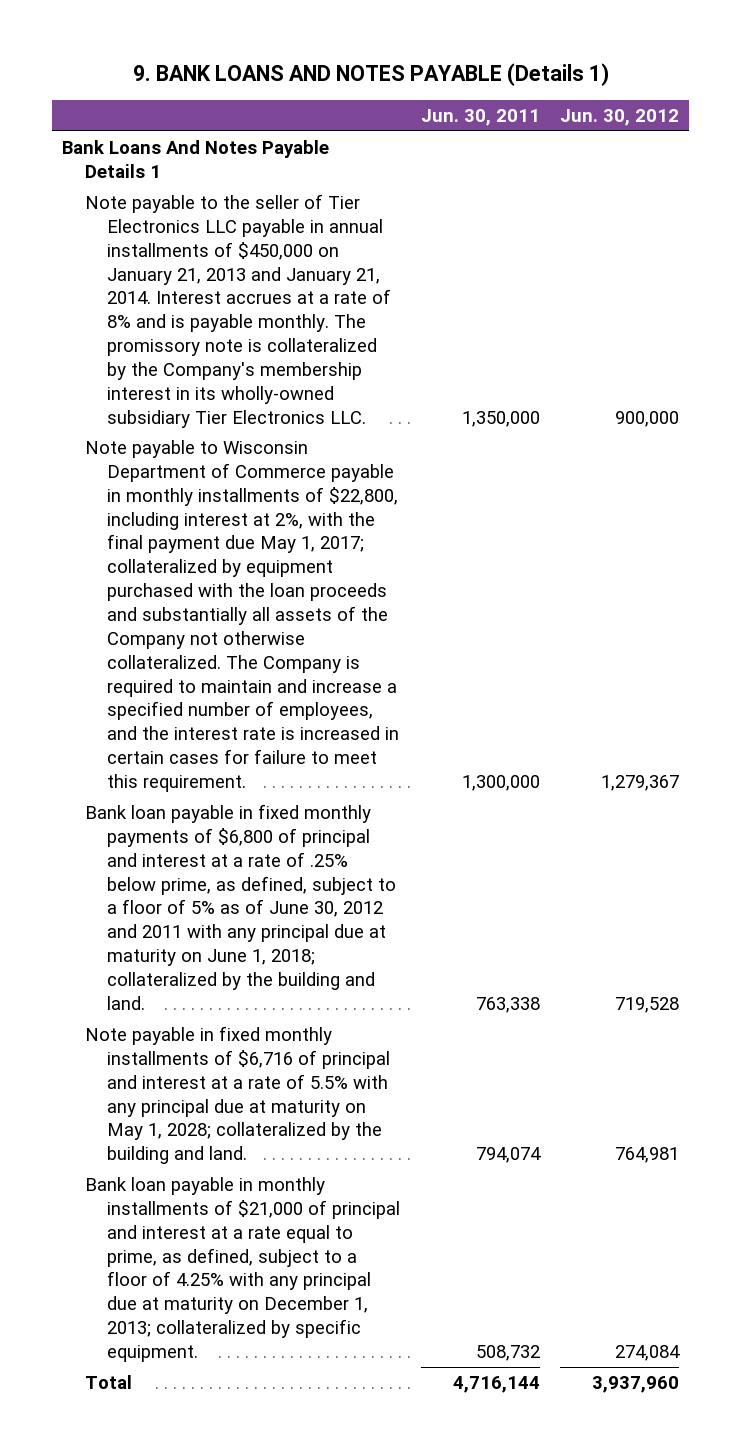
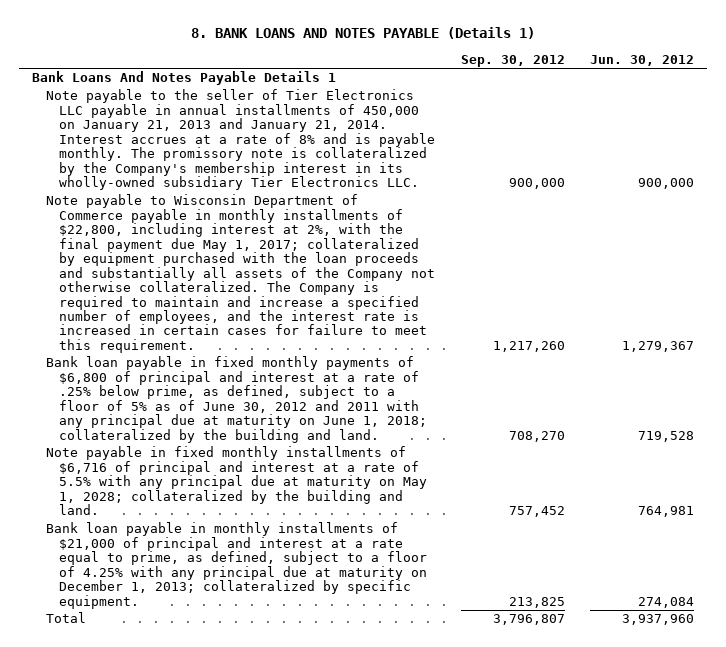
- 9. BANK LOANS AND NOTES PAYABLE (Details 1)
+ 8. BANK LOANS AND NOTES PAYABLE (Details 1)
- | Jun. 30, 2011 | Jun. 30, 2012
+ | Sep. 30, 2012 | Jun. 30, 2012
- Note payable to the seller of Tier Electronics LLC payable in annual installments of $450,000 on January 21, 2013 and January 21, 2014. Interest accrues at a rate of 8% and is payable monthly. The promissory note is collateralized by the Company's membership interest in its wholly-owned subsidiary Tier Electronics LLC. | 1,350,000 | 900,000
+ Note payable to the seller of Tier Electronics LLC payable in annual installments of 450,000 on January 21, 2013 and January 21, 2014. Interest accrues at a rate of 8% and is payable monthly. The promissory note is collateralized by the Company's membership interest in its wholly-owned subsidiary Tier Electronics LLC. | 900,000 | 900,000

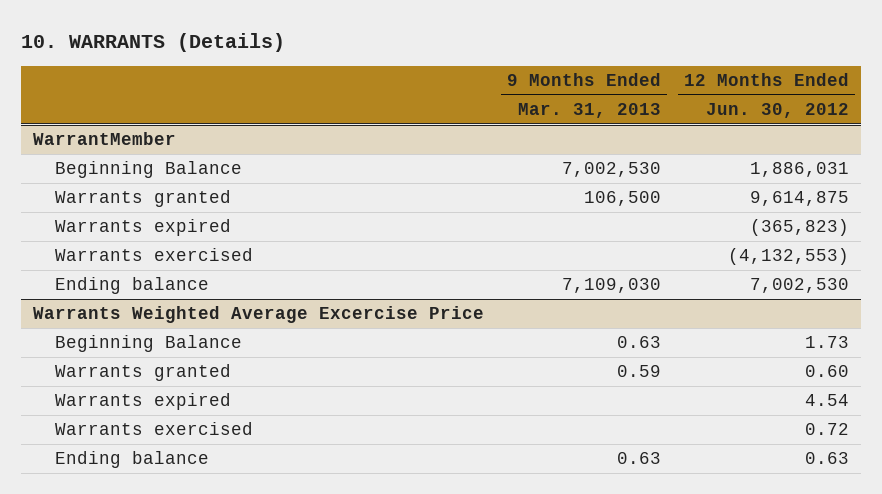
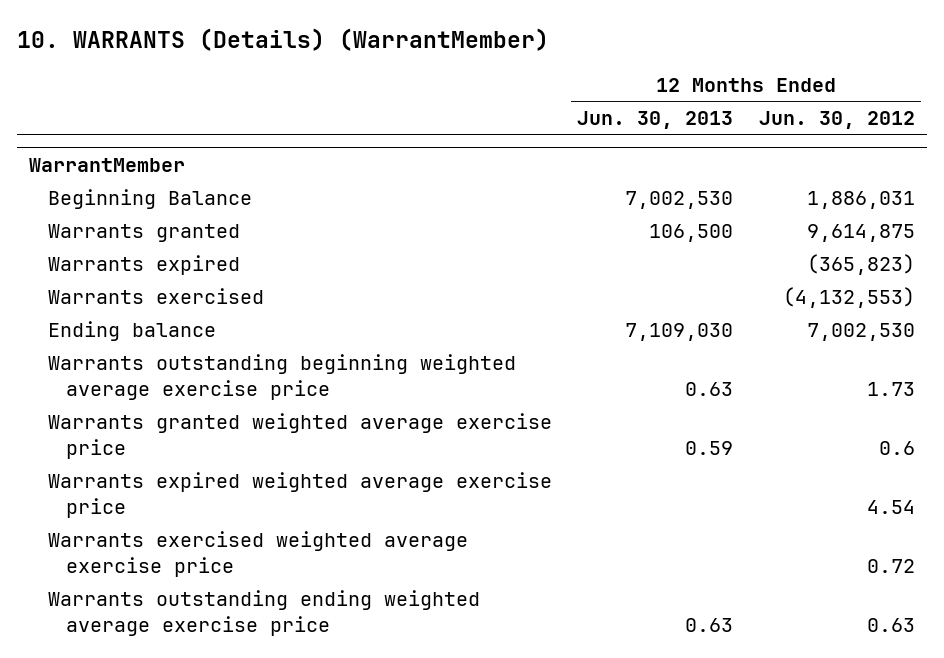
- 10. WARRANTS (Details)
+ 10. WARRANTS (Details) (WarrantMember)
- | 9 Months Ended Mar. 31, 2013 | 12 Months Ended Jun. 30, 2012
+ | 12 Months Ended Jun. 30, 2013 | 12 Months Ended Jun. 30, 2012
- Warrants Weighted Average Excercise Price
- Beginning Balance | 0.63 | 1.73
- Warrants granted | 0.59 | 0.60
- Warrants expired | | 4.54
- Warrants exercised | | 0.72
- Ending balance | 0.63 | 0.63
@ WarrantMember
+ Warrants outstanding beginning weighted average exercise price | 0.63 | 1.73
+ Warrants granted weighted average exercise price | 0.59 | 0.6
+ Warrants expired weighted average exercise price | | 4.54
+ Warrants exercised weighted average exercise price | | 0.72
+ Warrants outstanding ending weighted average exercise price | 0.63 | 0.63

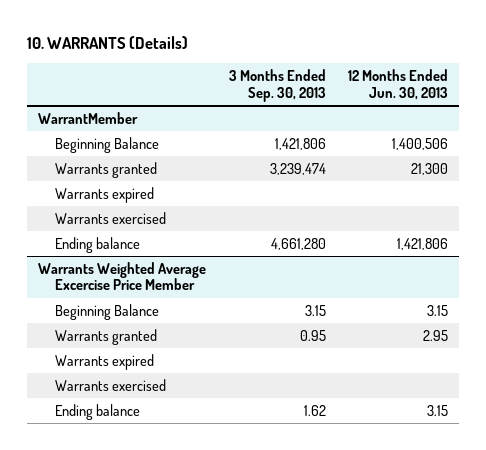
- 10. WARRANTS (Details) (WarrantMember)
+ 10. WARRANTS (Details)
- | 12 Months Ended Jun. 30, 2013 | 12 Months Ended Jun. 30, 2012
+ | 3 Months Ended Sep. 30, 2013 | 12 Months Ended Jun. 30, 2013
@ WarrantMember
- Beginning Balance | 7,002,530 | 1,886,031
- Warrants granted | 106,500 | 9,614,875
+ Beginning Balance | 1,421,806 | 1,400,506
+ Warrants granted | 3,239,474 | 21,300
- Ending balance | 7,109,030 | 7,002,530
- Warrants outstanding beginning weighted average exercise price | 0.63 | 1.73
- Warrants granted weighted average exercise price | 0.59 | 0.6
- Warrants expired weighted average exercise price | | 4.54
- Warrants exercised weighted average exercise price | | 0.72
- Warrants outstanding ending weighted average exercise price | 0.63 | 0.63
+ Ending balance | 4,661,280 | 1,421,806
+ Warrants Weighted Average Excercise Price Member
+ Beginning Balance | 3.15 | 3.15
+ Warrants granted | 0.95 | 2.95
+ Warrants expired
+ Warrants exercised
+ Ending balance | 1.62 | 3.15

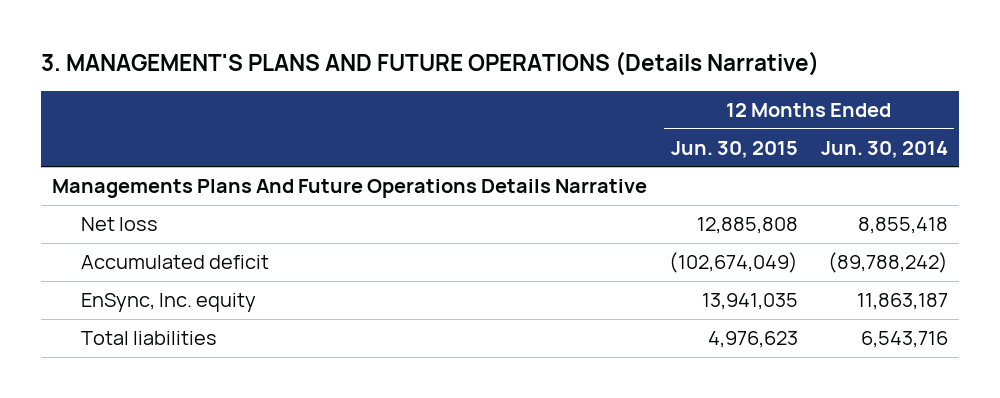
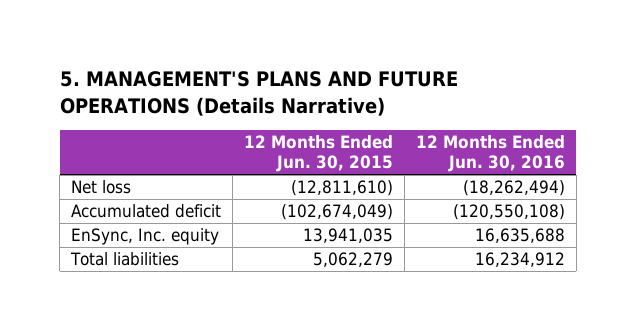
- 3. MANAGEMENT'S PLANS AND FUTURE OPERATIONS (Details Narrative)
+ 5. MANAGEMENT'S PLANS AND FUTURE OPERATIONS (Details Narrative)
- | 12 Months Ended Jun. 30, 2015 | 12 Months Ended Jun. 30, 2014
+ | 12 Months Ended Jun. 30, 2015 | 12 Months Ended Jun. 30, 2016
- Managements Plans And Future Operations Details Narrative
- Net loss | 12,885,808 | 8,855,418
+ Net loss | (12,811,610) | (18,262,494)
- Total liabilities | 4,976,623 | 6,543,716
+ Total liabilities | 5,062,279 | 16,234,912

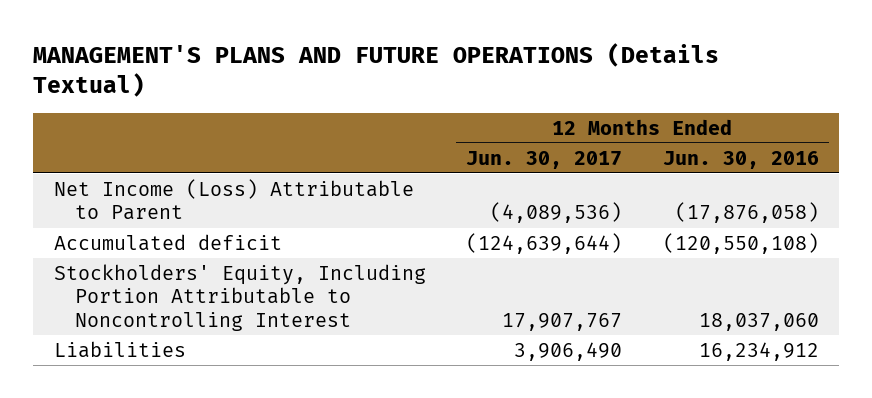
- 5. MANAGEMENT'S PLANS AND FUTURE OPERATIONS (Details Narrative)
+ MANAGEMENT'S PLANS AND FUTURE OPERATIONS (Details Textual)
- | 12 Months Ended Jun. 30, 2015 | 12 Months Ended Jun. 30, 2016
+ | 12 Months Ended Jun. 30, 2017 | 12 Months Ended Jun. 30, 2016
- Net loss | (12,811,610) | (18,262,494)
+ Net Income (Loss) Attributable to Parent | (4,089,536) | (17,876,058)
- EnSync, Inc. equity | 13,941,035 | 16,635,688
- Total liabilities | 5,062,279 | 16,234,912
+ Stockholders' Equity, Including Portion Attributable to Noncontrolling Interest | 17,907,767 | 18,037,060
+ Liabilities | 3,906,490 | 16,234,912

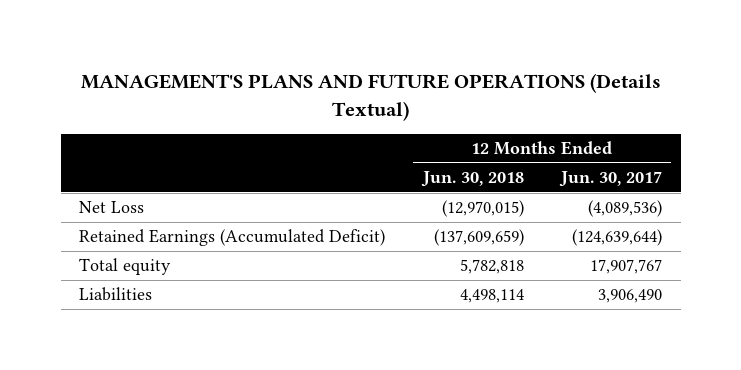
- | 12 Months Ended Jun. 30, 2017 | 12 Months Ended Jun. 30, 2016
+ | 12 Months Ended Jun. 30, 2018 | 12 Months Ended Jun. 30, 2017
- Net Income (Loss) Attributable to Parent | (4,089,536) | (17,876,058)
- Accumulated deficit | (124,639,644) | (120,550,108)
- Stockholders' Equity, Including Portion Attributable to Noncontrolling Interest | 17,907,767 | 18,037,060
+ Net Loss | (12,970,015) | (4,089,536)
+ Retained Earnings (Accumulated Deficit) | (137,609,659) | (124,639,644)
+ Total equity | 5,782,818 | 17,907,767

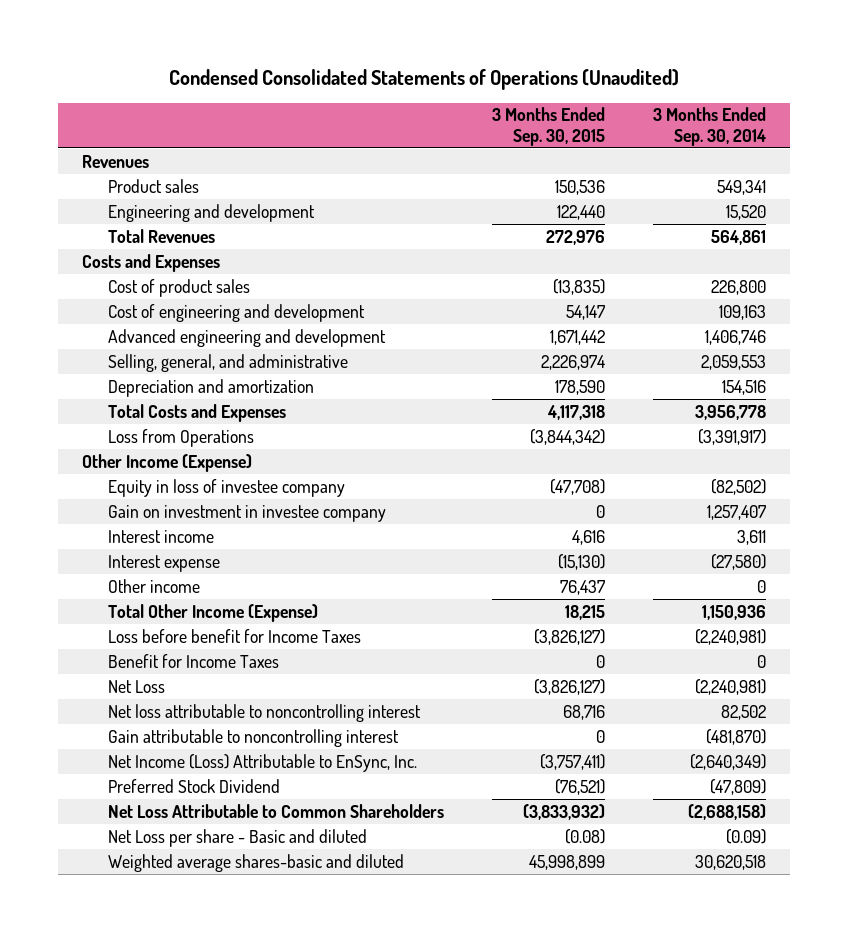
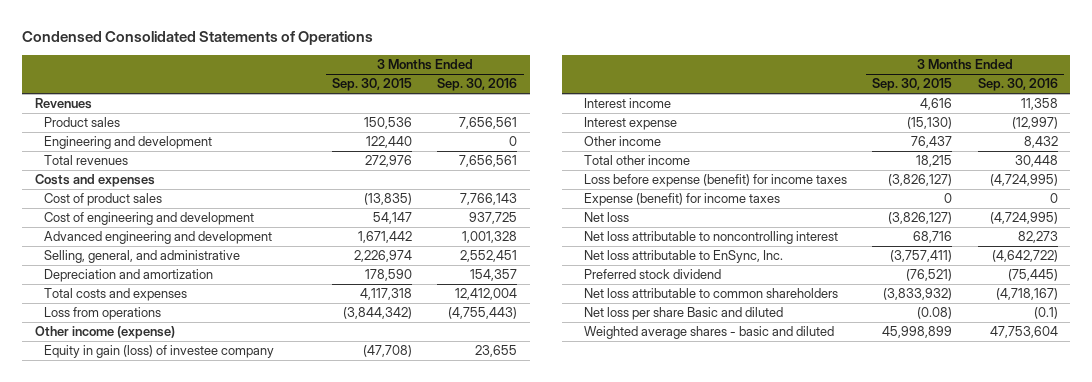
- Condensed Consolidated Statements of Operations (Unaudited)
+ Condensed Consolidated Statements of Operations
- | 3 Months Ended Sep. 30, 2015 | 3 Months Ended Sep. 30, 2014
+ | 3 Months Ended Sep. 30, 2015 | 3 Months Ended Sep. 30, 2016
- Total Revenues | 272,976 | 564,861
- Costs and Expenses
+ Total revenues | 272,976 | 7,656,561
+ Costs and expenses
- Total Costs and Expenses | 4,117,318 | 3,956,778
- Loss from Operations | (3,844,342) | (3,391,917)
- Other Income (Expense)
- Equity in loss of investee company | (47,708) | (82,502)
- Gain on investment in investee company | 0 | 1,257,407
+ Total costs and expenses | 4,117,318 | 12,412,004
+ Loss from operations | (3,844,342) | (4,755,443)
+ Other income (expense)
+ Equity in gain (loss) of investee company | (47,708) | 23,655
- Total Other Income (Expense) | 18,215 | 1,150,936
- Loss before benefit for Income Taxes | (3,826,127) | (2,240,981)
- Benefit for Income Taxes | 0 | 0
- Net Loss | (3,826,127) | (2,240,981)
+ Total other income | 18,215 | 30,448
+ Loss before expense (benefit) for income taxes | (3,826,127) | (4,724,995)
+ Expense (benefit) for income taxes | 0 | 0
+ Net loss | (3,826,127) | (4,724,995)
- Gain attributable to noncontrolling interest | 0 | (481,870)
- Net Income (Loss) Attributable to EnSync, Inc. | (3,757,411) | (2,640,349)
- Preferred Stock Dividend | (76,521) | (47,809)
- Net Loss Attributable to Common Shareholders | (3,833,932) | (2,688,158)
- Net Loss per share - Basic and diluted | (0.08) | (0.09)
- Weighted average shares-basic and diluted | 45,998,899 | 30,620,518
+ Net loss attributable to EnSync, Inc. | (3,757,411) | (4,642,722)
+ Preferred stock dividend | (76,521) | (75,445)
+ Net loss attributable to common shareholders | (3,833,932) | (4,718,167)
+ Net loss per share Basic and diluted | (0.08) | (0.1)
+ Weighted average shares - basic and diluted | 45,998,899 | 47,753,604

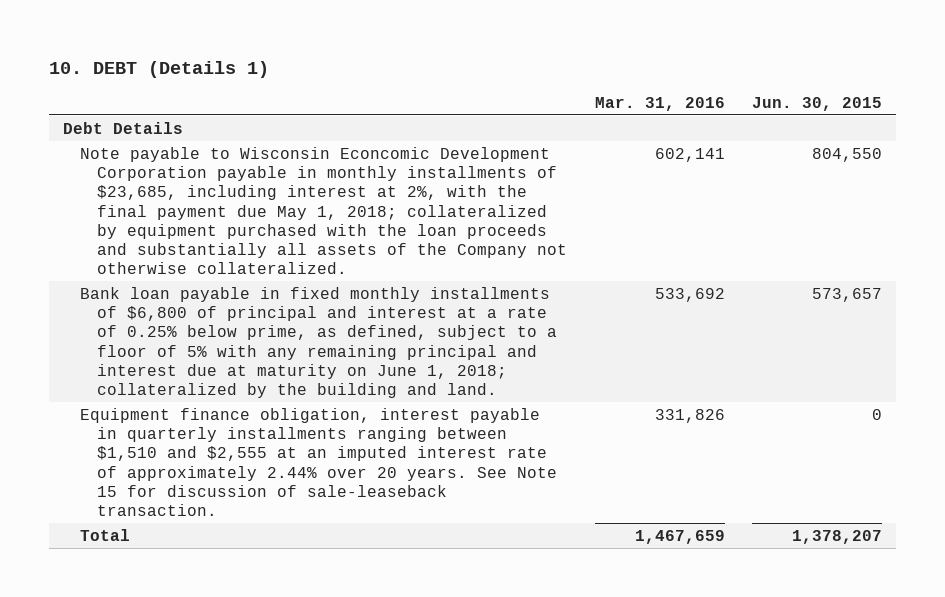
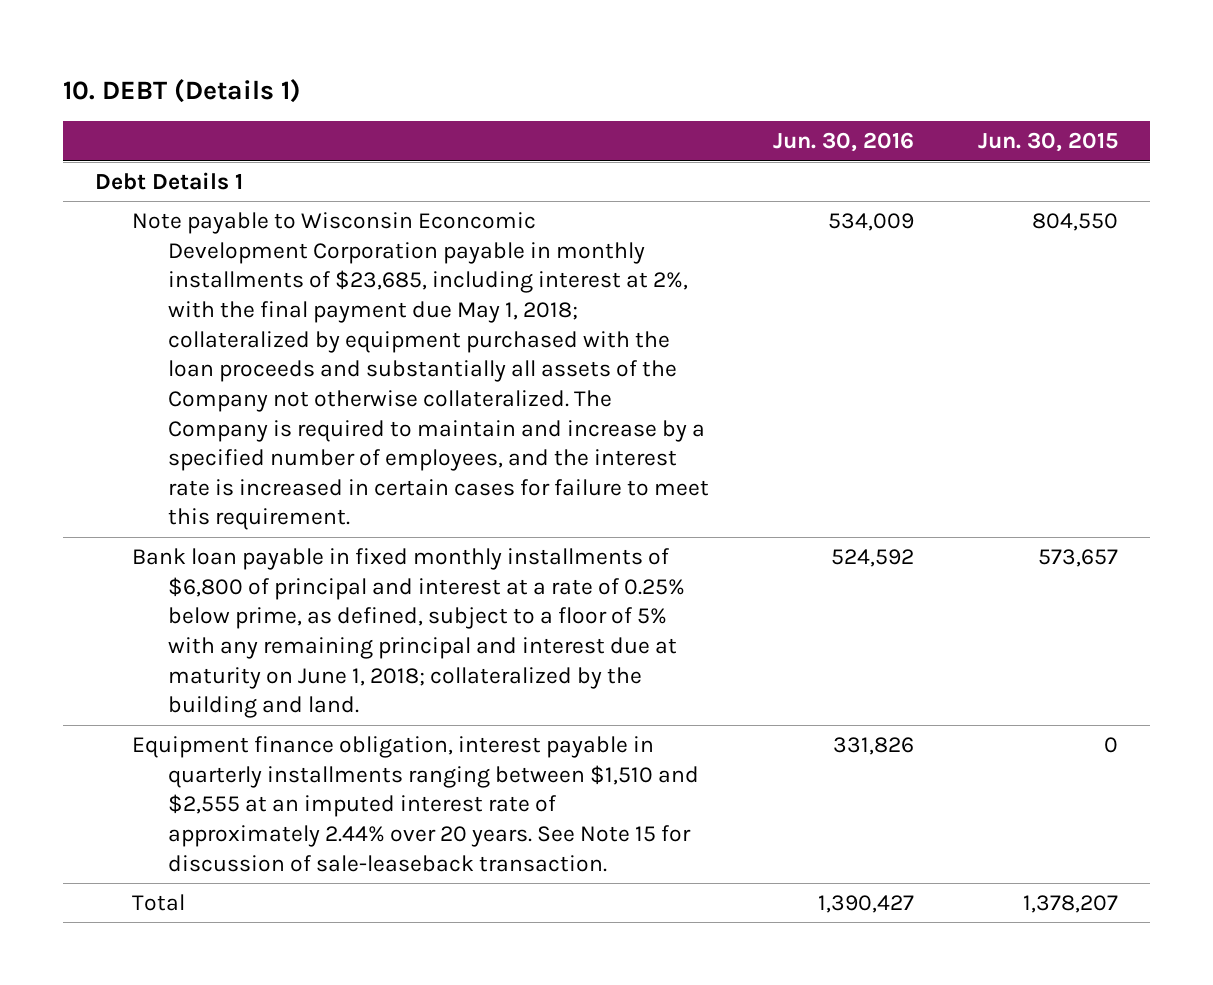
- | Mar. 31, 2016 | Jun. 30, 2015
+ | Jun. 30, 2016 | Jun. 30, 2015
- Debt Details
- Note payable to Wisconsin Econcomic Development Corporation payable in monthly installments of $23,685, including interest at 2%, with the final payment due May 1, 2018; collateralized by equipment purchased with the loan proceeds and substantially all assets of the Company not otherwise collateralized. | 602,141 | 804,550
+ Debt Details 1
+ Note payable to Wisconsin Econcomic Development Corporation payable in monthly installments of $23,685, including interest at 2%, with the final payment due May 1, 2018; collateralized by equipment purchased with the loan proceeds and substantially all assets of the Company not otherwise collateralized. The Company is required to maintain and increase by a specified number of employees, and the interest rate is increased in certain cases for failure to meet this requirement. | 534,009 | 804,550

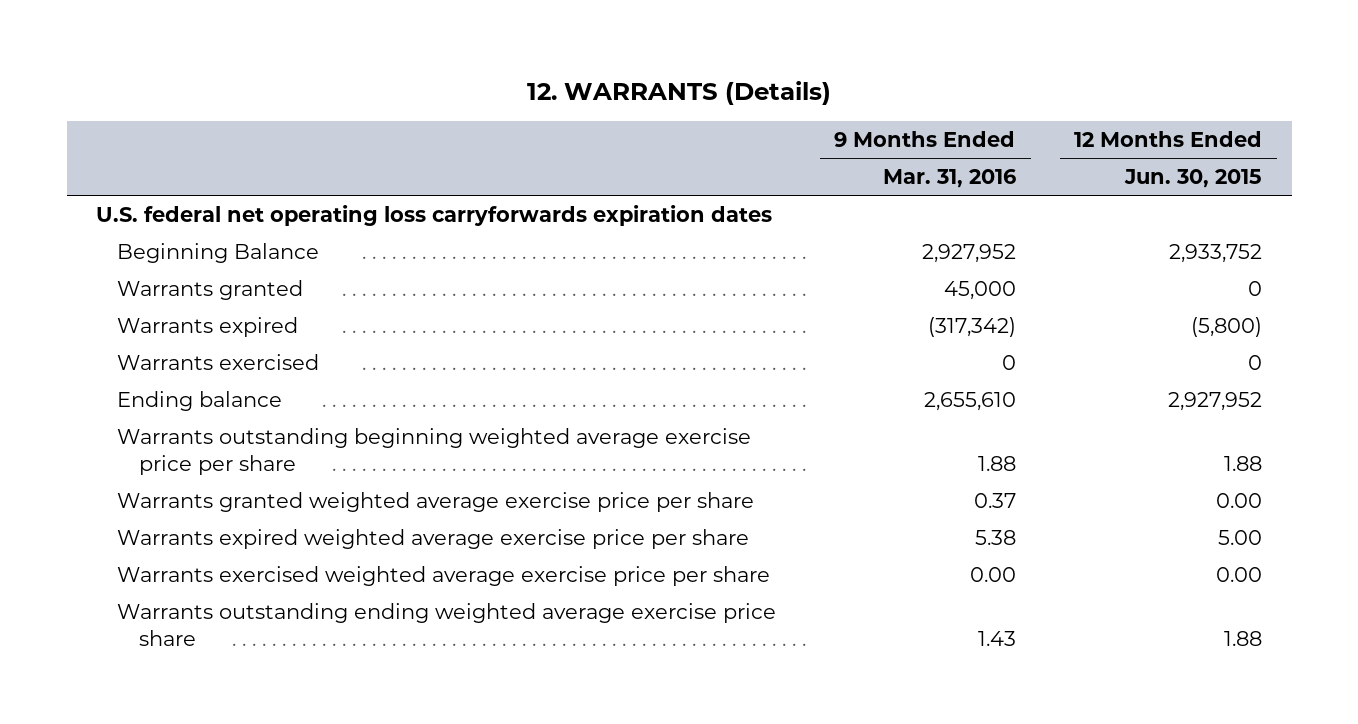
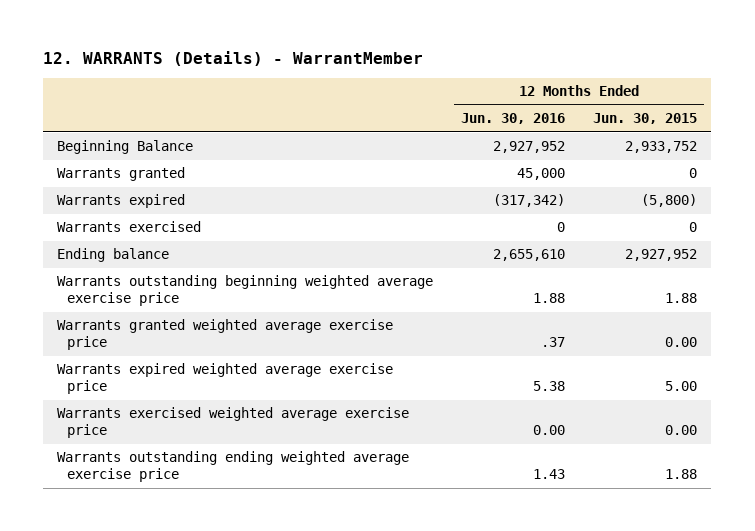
- 12. WARRANTS (Details)
+ 12. WARRANTS (Details) - WarrantMember
- | 9 Months Ended Mar. 31, 2016 | 12 Months Ended Jun. 30, 2015
+ | 12 Months Ended Jun. 30, 2016 | 12 Months Ended Jun. 30, 2015
- U.S. federal net operating loss carryforwards expiration dates
- Warrants outstanding beginning weighted average exercise price per share | 1.88 | 1.88
- Warrants granted weighted average exercise price per share | 0.37 | 0.00
- Warrants expired weighted average exercise price per share | 5.38 | 5.00
- Warrants exercised weighted average exercise price per share | 0.00 | 0.00
- Warrants outstanding ending weighted average exercise price share | 1.43 | 1.88
+ Warrants outstanding beginning weighted average exercise price | 1.88 | 1.88
+ Warrants granted weighted average exercise price | .37 | 0.00
+ Warrants expired weighted average exercise price | 5.38 | 5.00
+ Warrants exercised weighted average exercise price | 0.00 | 0.00
+ Warrants outstanding ending weighted average exercise price | 1.43 | 1.88

